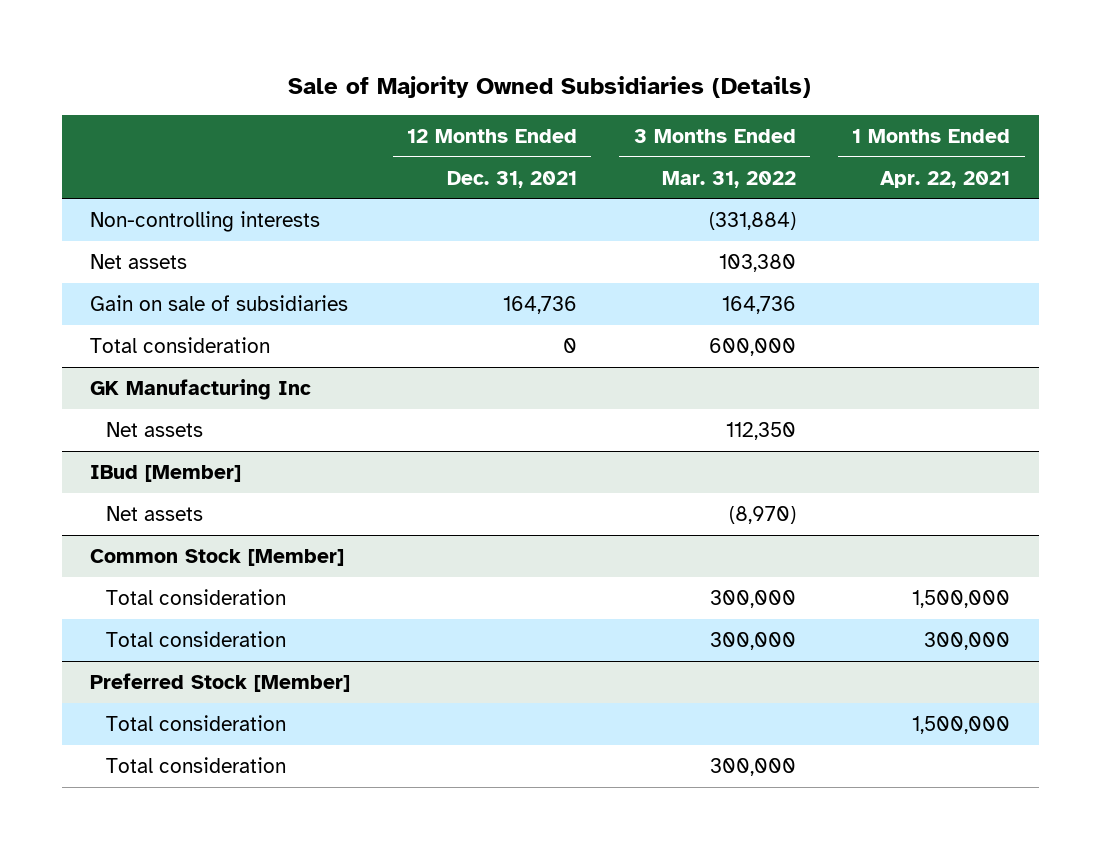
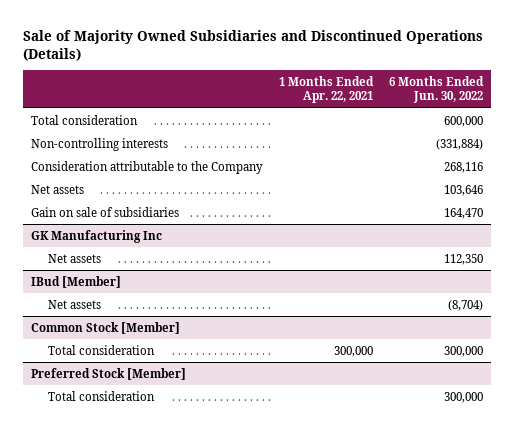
- Sale of Majority Owned Subsidiaries (Details)
+ Sale of Majority Owned Subsidiaries and Discontinued Operations (Details)
- | 12 Months Ended Dec. 31, 2021 | 3 Months Ended Mar. 31, 2022 | 1 Months Ended Apr. 22, 2021
+ | 1 Months Ended Apr. 22, 2021 | 6 Months Ended Jun. 30, 2022
moved up: Total consideration | | 600,000
+ Consideration attributable to the Company | | 268,116
@ Common Stock [Member]
- Total consideration | | 300,000 | 1,500,000
@ Preferred Stock [Member]
- Total consideration | | | 1,500,000

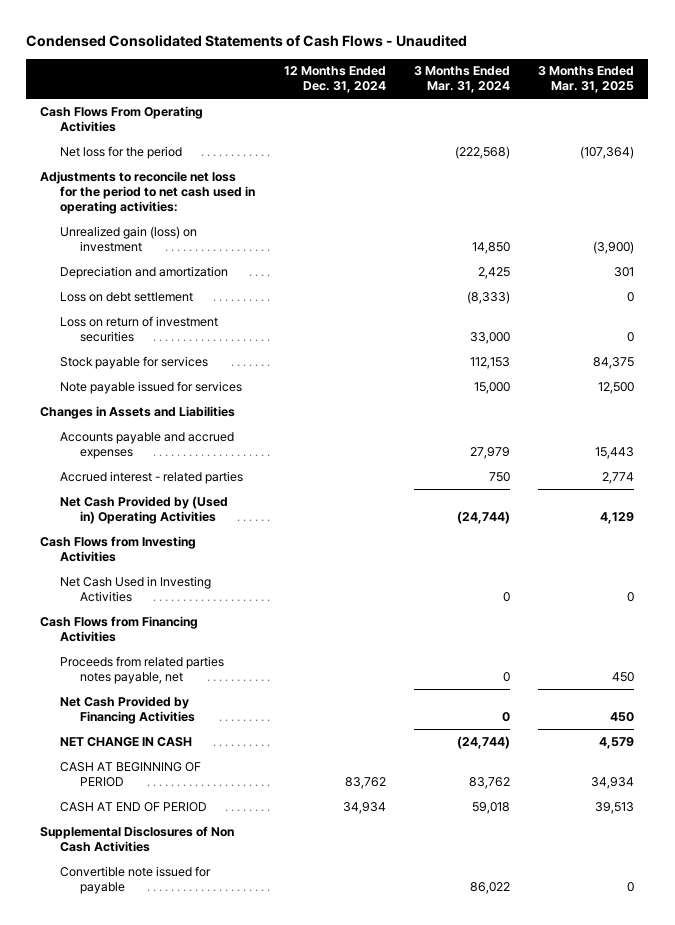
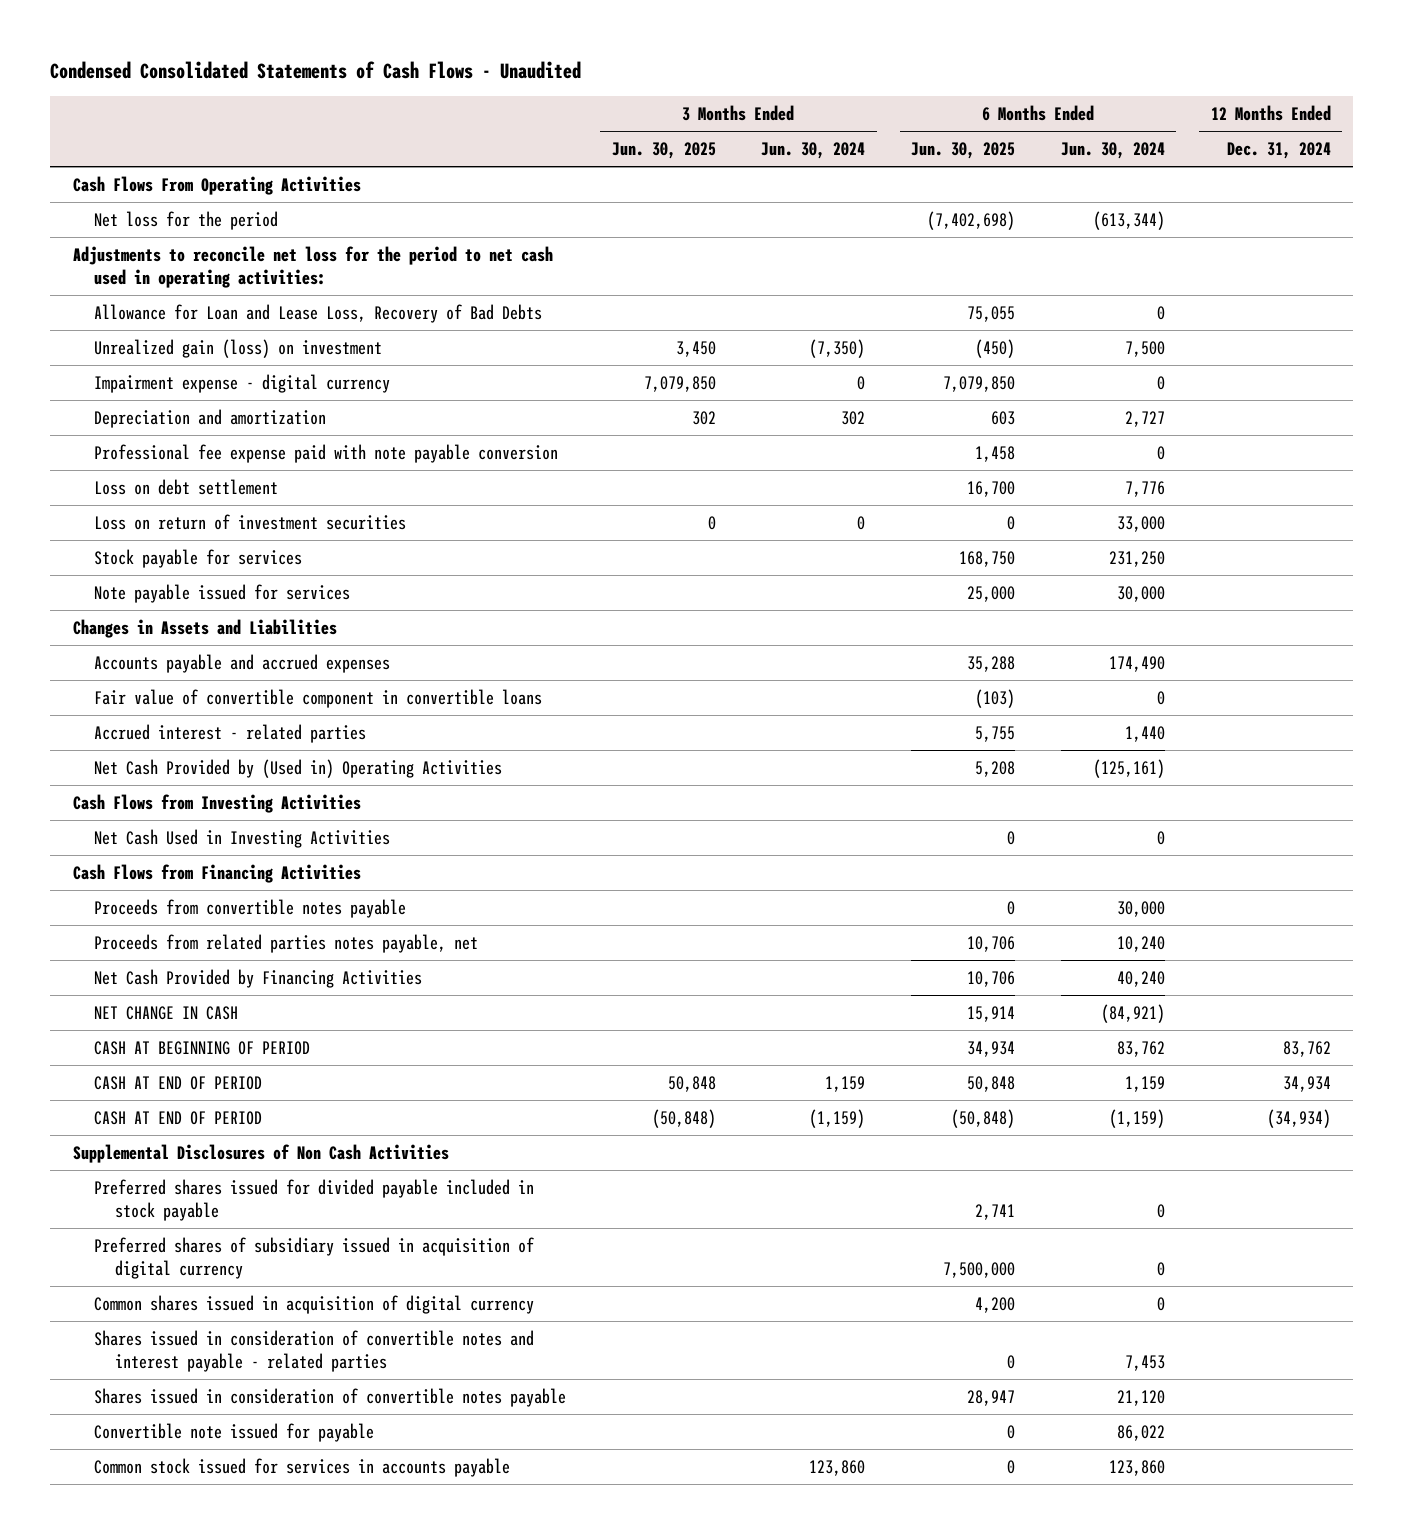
- | 12 Months Ended Dec. 31, 2024 | 3 Months Ended Mar. 31, 2024 | 3 Months Ended Mar. 31, 2025
+ | 3 Months Ended Jun. 30, 2025 | 3 Months Ended Jun. 30, 2024 | 6 Months Ended Jun. 30, 2025 | 6 Months Ended Jun. 30, 2024 | 12 Months Ended Dec. 31, 2024
+ Allowance for Loan and Lease Loss, Recovery of Bad Debts | | | 75,055 | 0 |
+ Impairment expense - digital currency | 7,079,850 | 0 | 7,079,850 | 0 |
+ Professional fee expense paid with note payable conversion | | | 1,458 | 0 |
+ Fair value of convertible component in convertible loans | | | (103) | 0 |
+ Proceeds from convertible notes payable | | | 0 | 30,000 |
+ CASH AT END OF PERIOD | (50,848) | (1,159) | (50,848) | (1,159) | (34,934)
+ Preferred shares issued for divided payable included in stock payable | | | 2,741 | 0 |
+ Preferred shares of subsidiary issued in acquisition of digital currency | | | 7,500,000 | 0 |
+ Common shares issued in acquisition of digital currency | | | 4,200 | 0 |
+ Shares issued in consideration of convertible notes and interest payable - related parties | | | 0 | 7,453 |
+ Shares issued in consideration of convertible notes payable | | | 28,947 | 21,120 |
+ Common stock issued for services in accounts payable | | 123,860 | 0 | 123,860 |

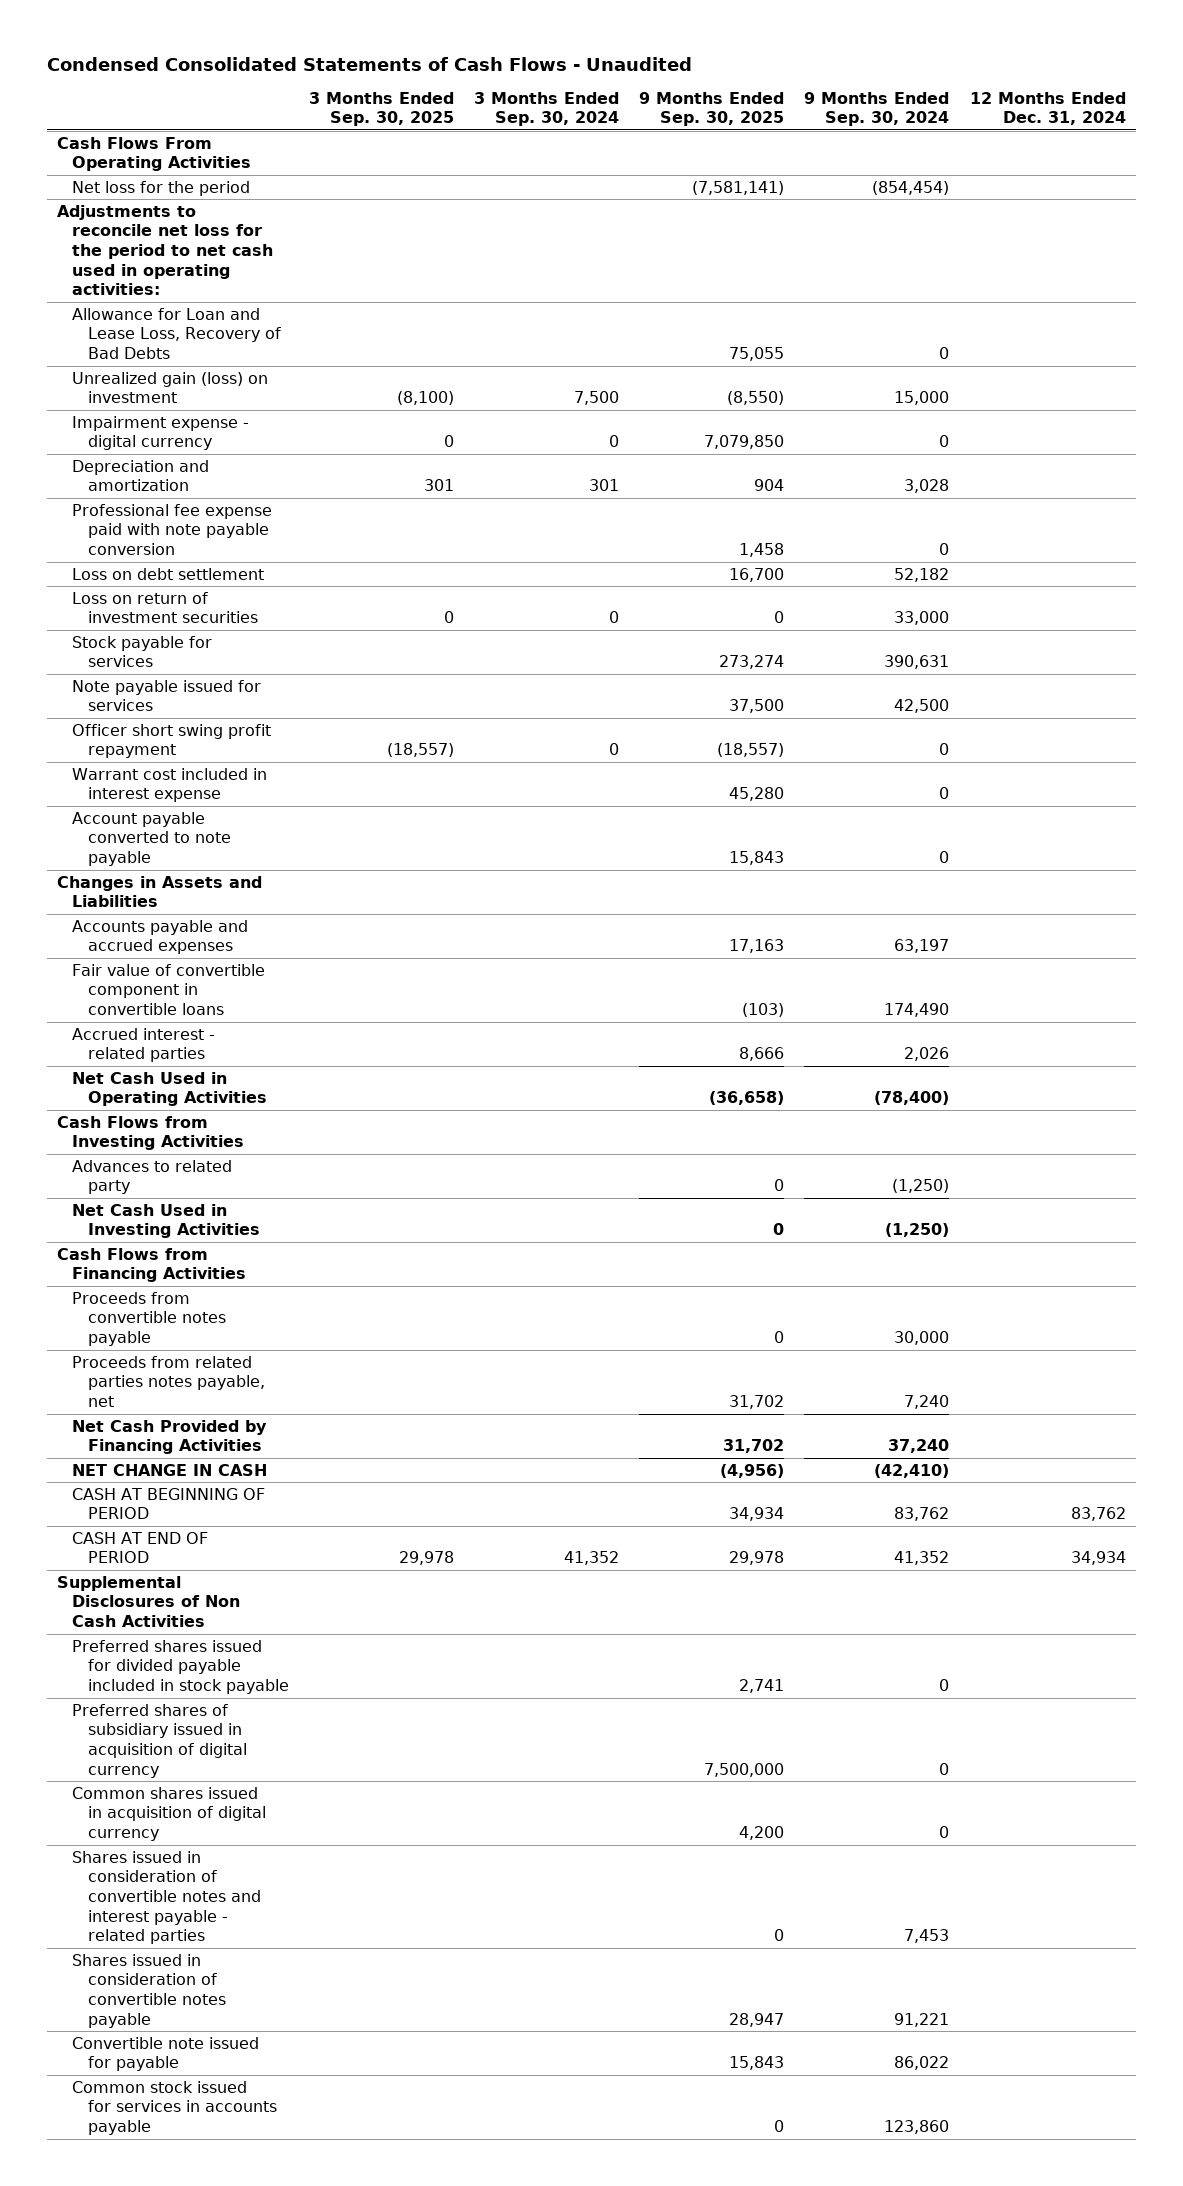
- | 3 Months Ended Jun. 30, 2025 | 3 Months Ended Jun. 30, 2024 | 6 Months Ended Jun. 30, 2025 | 6 Months Ended Jun. 30, 2024 | 12 Months Ended Dec. 31, 2024
+ | 3 Months Ended Sep. 30, 2025 | 3 Months Ended Sep. 30, 2024 | 9 Months Ended Sep. 30, 2025 | 9 Months Ended Sep. 30, 2024 | 12 Months Ended Dec. 31, 2024
+ Officer short swing profit repayment | (18,557) | 0 | (18,557) | 0 |
+ Warrant cost included in interest expense | | | 45,280 | 0 |
+ Account payable converted to note payable | | | 15,843 | 0 |
- Net Cash Provided by (Used in) Operating Activities | | | 5,208 | (125,161) |
+ Net Cash Used in Operating Activities | | | (36,658) | (78,400) |
+ Advances to related party | | | 0 | (1,250) |
- CASH AT END OF PERIOD | (50,848) | (1,159) | (50,848) | (1,159) | (34,934)

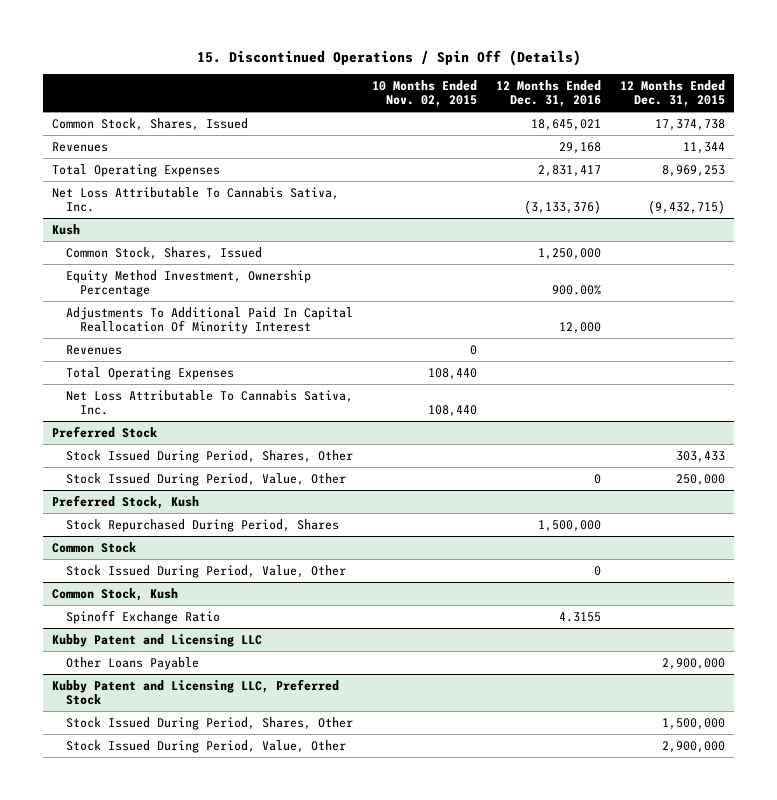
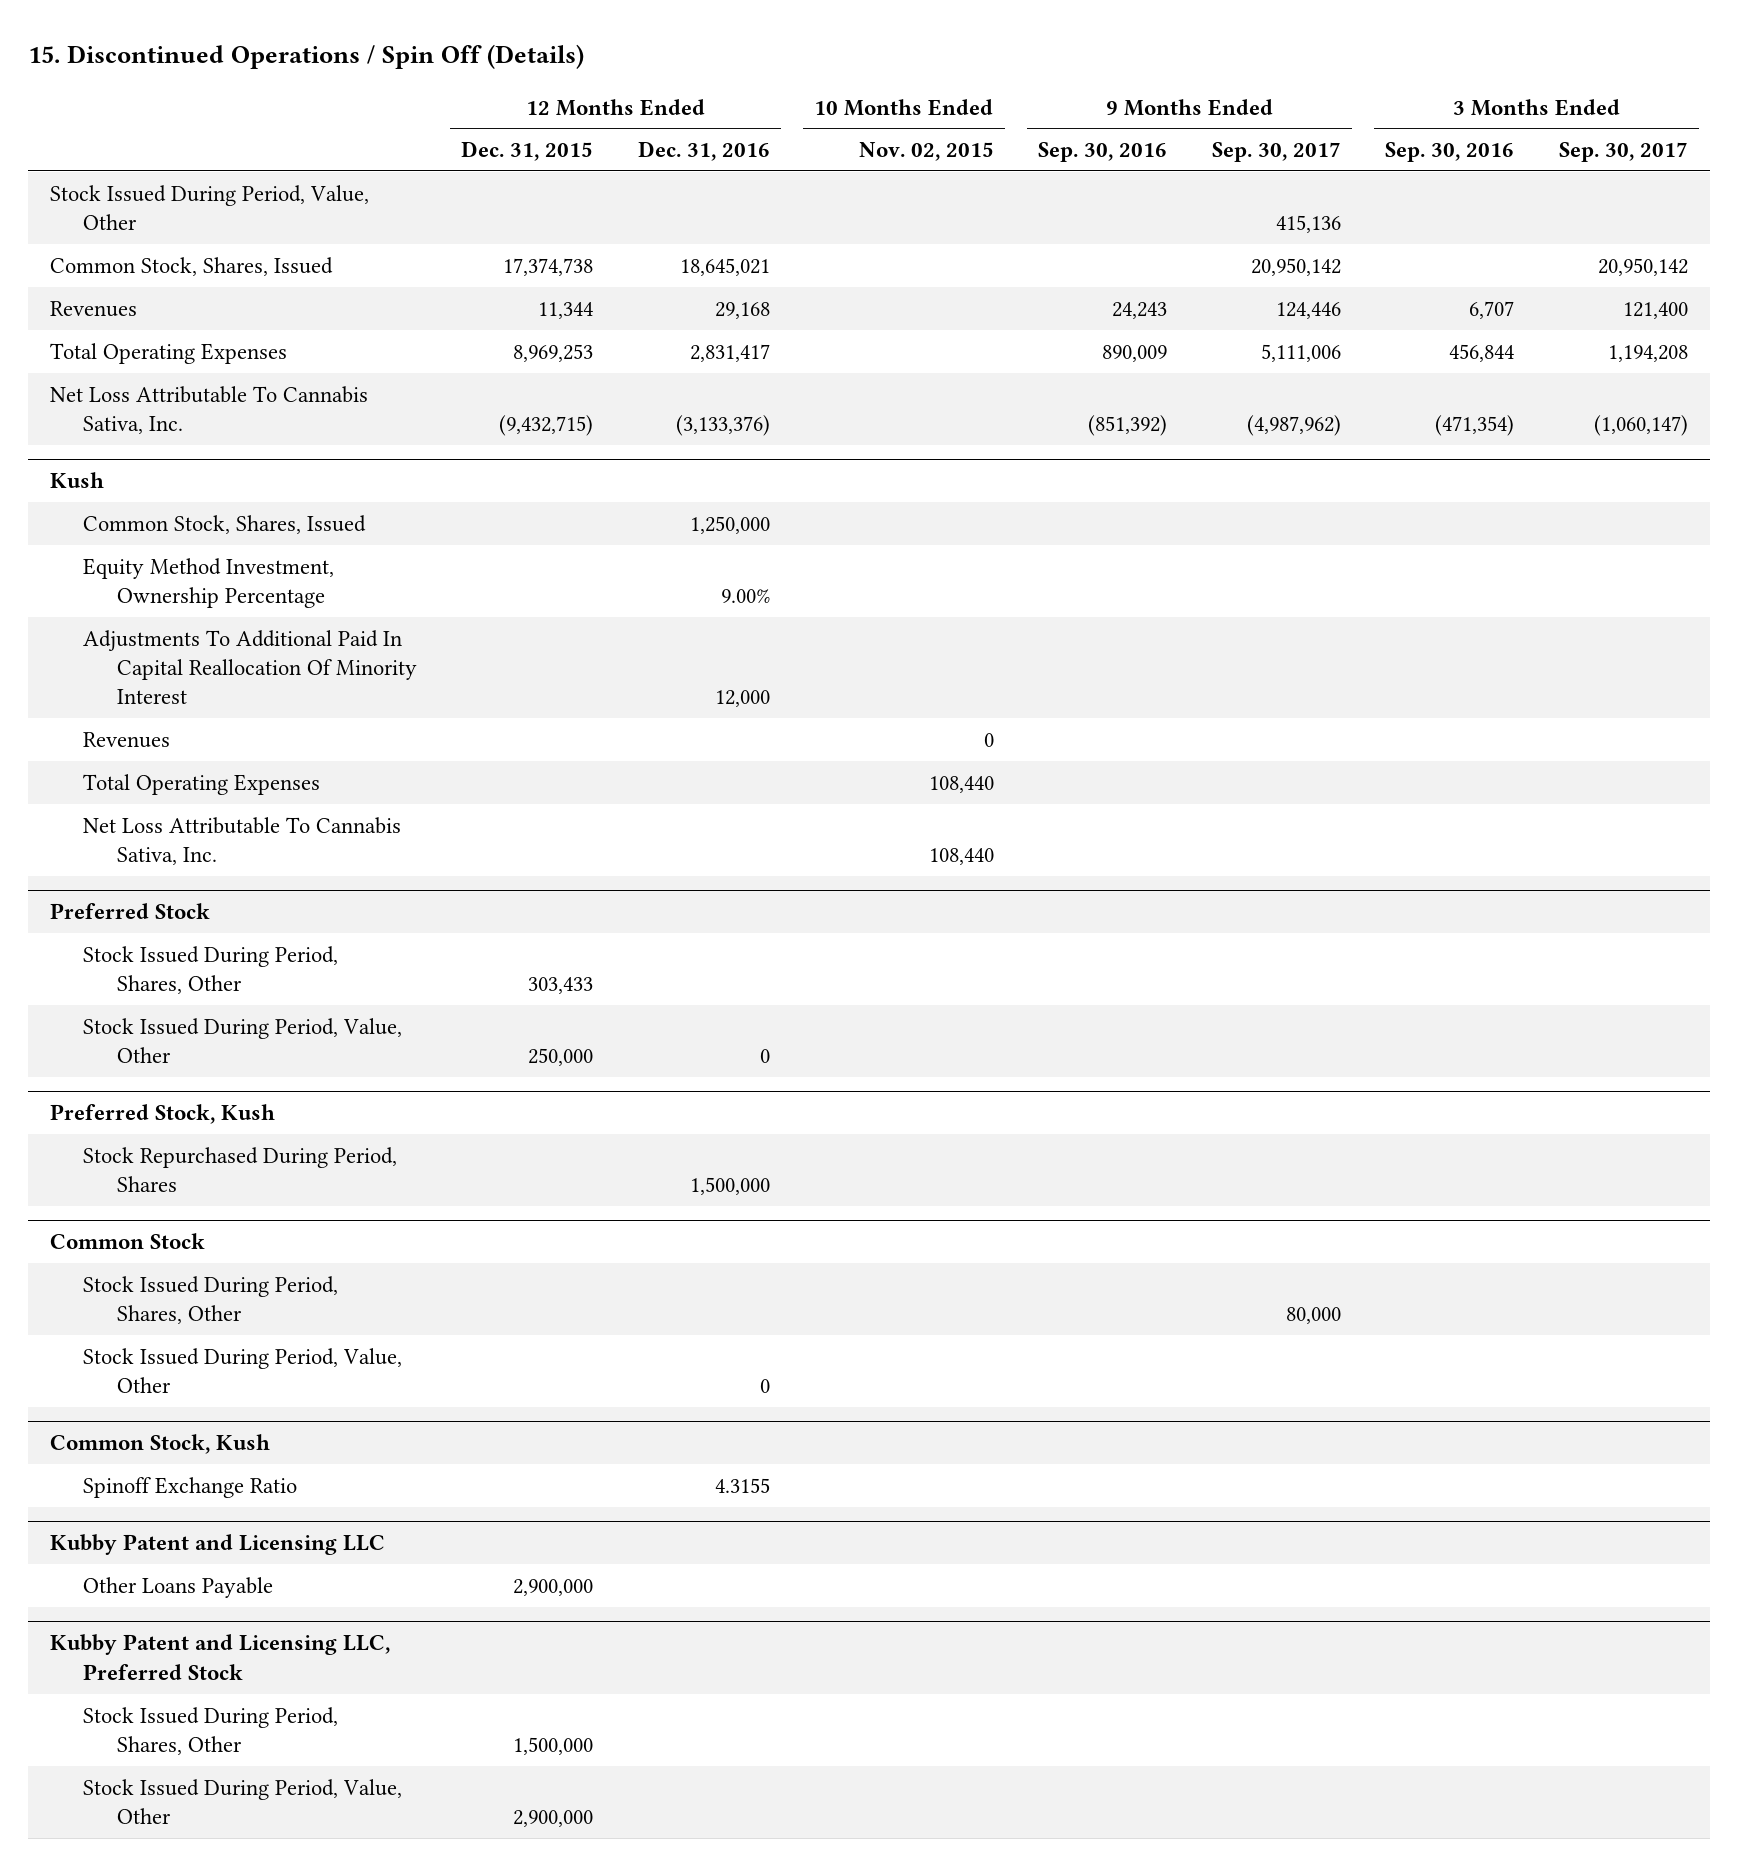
- | 10 Months Ended Nov. 02, 2015 | 12 Months Ended Dec. 31, 2016 | 12 Months Ended Dec. 31, 2015
+ | 12 Months Ended Dec. 31, 2015 | 12 Months Ended Dec. 31, 2016 | 10 Months Ended Nov. 02, 2015 | 9 Months Ended Sep. 30, 2016 | 9 Months Ended Sep. 30, 2017 | 3 Months Ended Sep. 30, 2016 | 3 Months Ended Sep. 30, 2017
+ Stock Issued During Period, Value, Other | | | | | 415,136 | |
@ Kush
- Equity Method Investment, Ownership Percentage | | 900.00% |
+ Equity Method Investment, Ownership Percentage | | 9.00% | | | | |
@ Common Stock
+ Stock Issued During Period, Shares, Other | | | | | 80,000 | |

